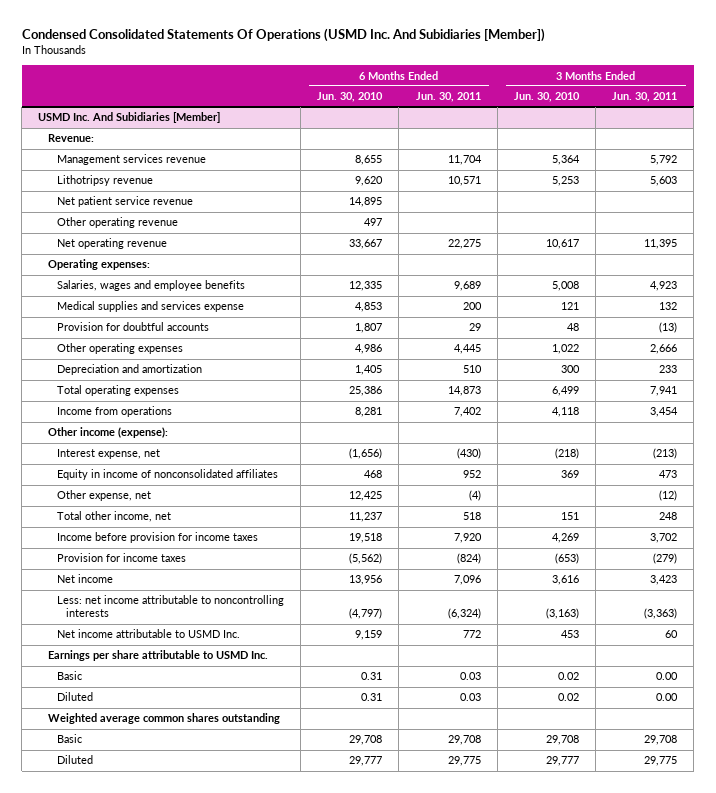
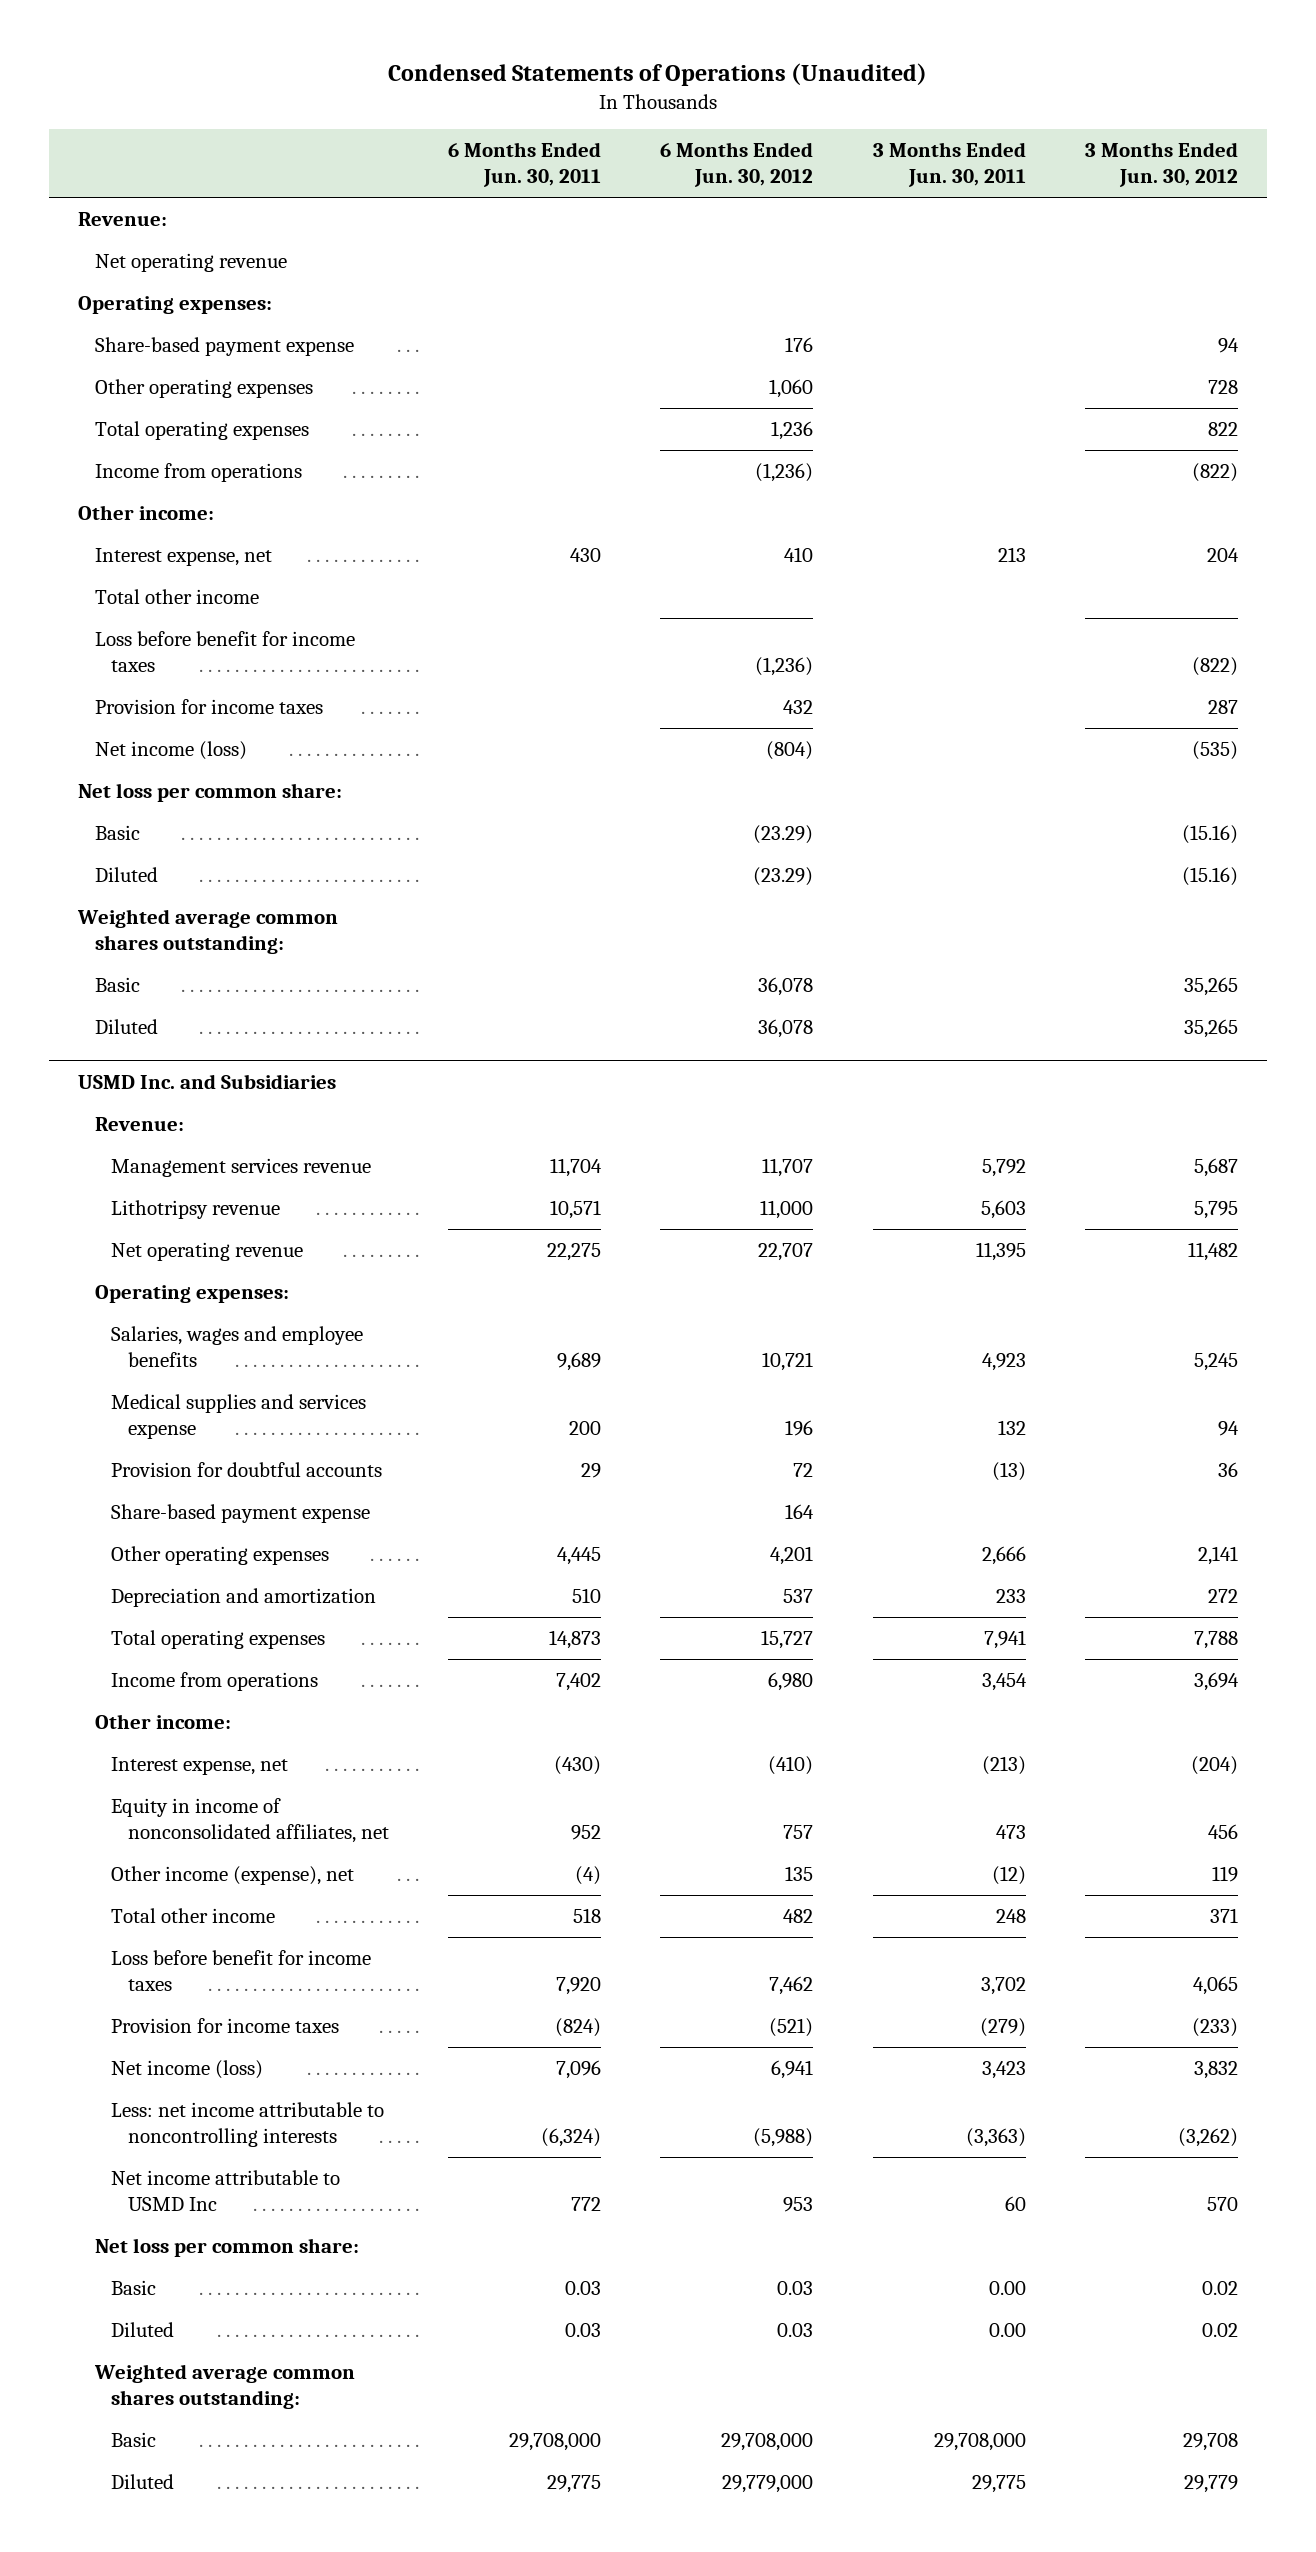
- Condensed Consolidated Statements Of Operations (USMD Inc. And Subidiaries [Member])
+ Condensed Statements of Operations (Unaudited)
- | 6 Months Ended Jun. 30, 2010 | 6 Months Ended Jun. 30, 2011 | 3 Months Ended Jun. 30, 2010 | 3 Months Ended Jun. 30, 2011
+ | 6 Months Ended Jun. 30, 2011 | 6 Months Ended Jun. 30, 2012 | 3 Months Ended Jun. 30, 2011 | 3 Months Ended Jun. 30, 2012
- USMD Inc. And Subidiaries [Member]
+ Net operating revenue
+ Operating expenses:
+ Share-based payment expense | | 176 | | 94
+ Other operating expenses | | 1,060 | | 728
+ Total operating expenses | | 1,236 | | 822
+ Income from operations | | (1,236) | | (822)
+ Other income:
+ Interest expense, net | 430 | 410 | 213 | 204
+ Total other income
+ Loss before benefit for income taxes | | (1,236) | | (822)
+ Provision for income taxes | | 432 | | 287
+ Net income (loss) | | (804) | | (535)
+ Net loss per common share:
+ Basic | | (23.29) | | (15.16)
+ Diluted | | (23.29) | | (15.16)
+ Weighted average common shares outstanding:
+ Basic | | 36,078 | | 35,265
+ Diluted | | 36,078 | | 35,265
+ USMD Inc. and Subsidiaries
+ Revenue:
- Net patient service revenue | 14,895 | | |
- Other operating revenue | 497 | | |
+ Share-based payment expense | | 164 | |
- Other income (expense):
+ Other income:
- Equity in income of nonconsolidated affiliates | 468 | 952 | 369 | 473
- Other expense, net | 12,425 | (4) | | (12)
- Total other income, net | 11,237 | 518 | 151 | 248
- Income before provision for income taxes | 19,518 | 7,920 | 4,269 | 3,702
+ Equity in income of nonconsolidated affiliates, net | 952 | 757 | 473 | 456
+ Other income (expense), net | (4) | 135 | (12) | 119
+ Total other income | 518 | 482 | 248 | 371
+ Loss before benefit for income taxes | 7,920 | 7,462 | 3,702 | 4,065
- Net income | 13,956 | 7,096 | 3,616 | 3,423
+ Net income (loss) | 7,096 | 6,941 | 3,423 | 3,832
- Net income attributable to USMD Inc. | 9,159 | 772 | 453 | 60
- Earnings per share attributable to USMD Inc.
+ Net income attributable to USMD Inc | 772 | 953 | 60 | 570
+ Net loss per common share:
- Weighted average common shares outstanding
- Basic | 29,708 | 29,708 | 29,708 | 29,708
+ Weighted average common shares outstanding:
+ Basic | 29,708,000 | 29,708,000 | 29,708,000 | 29,708

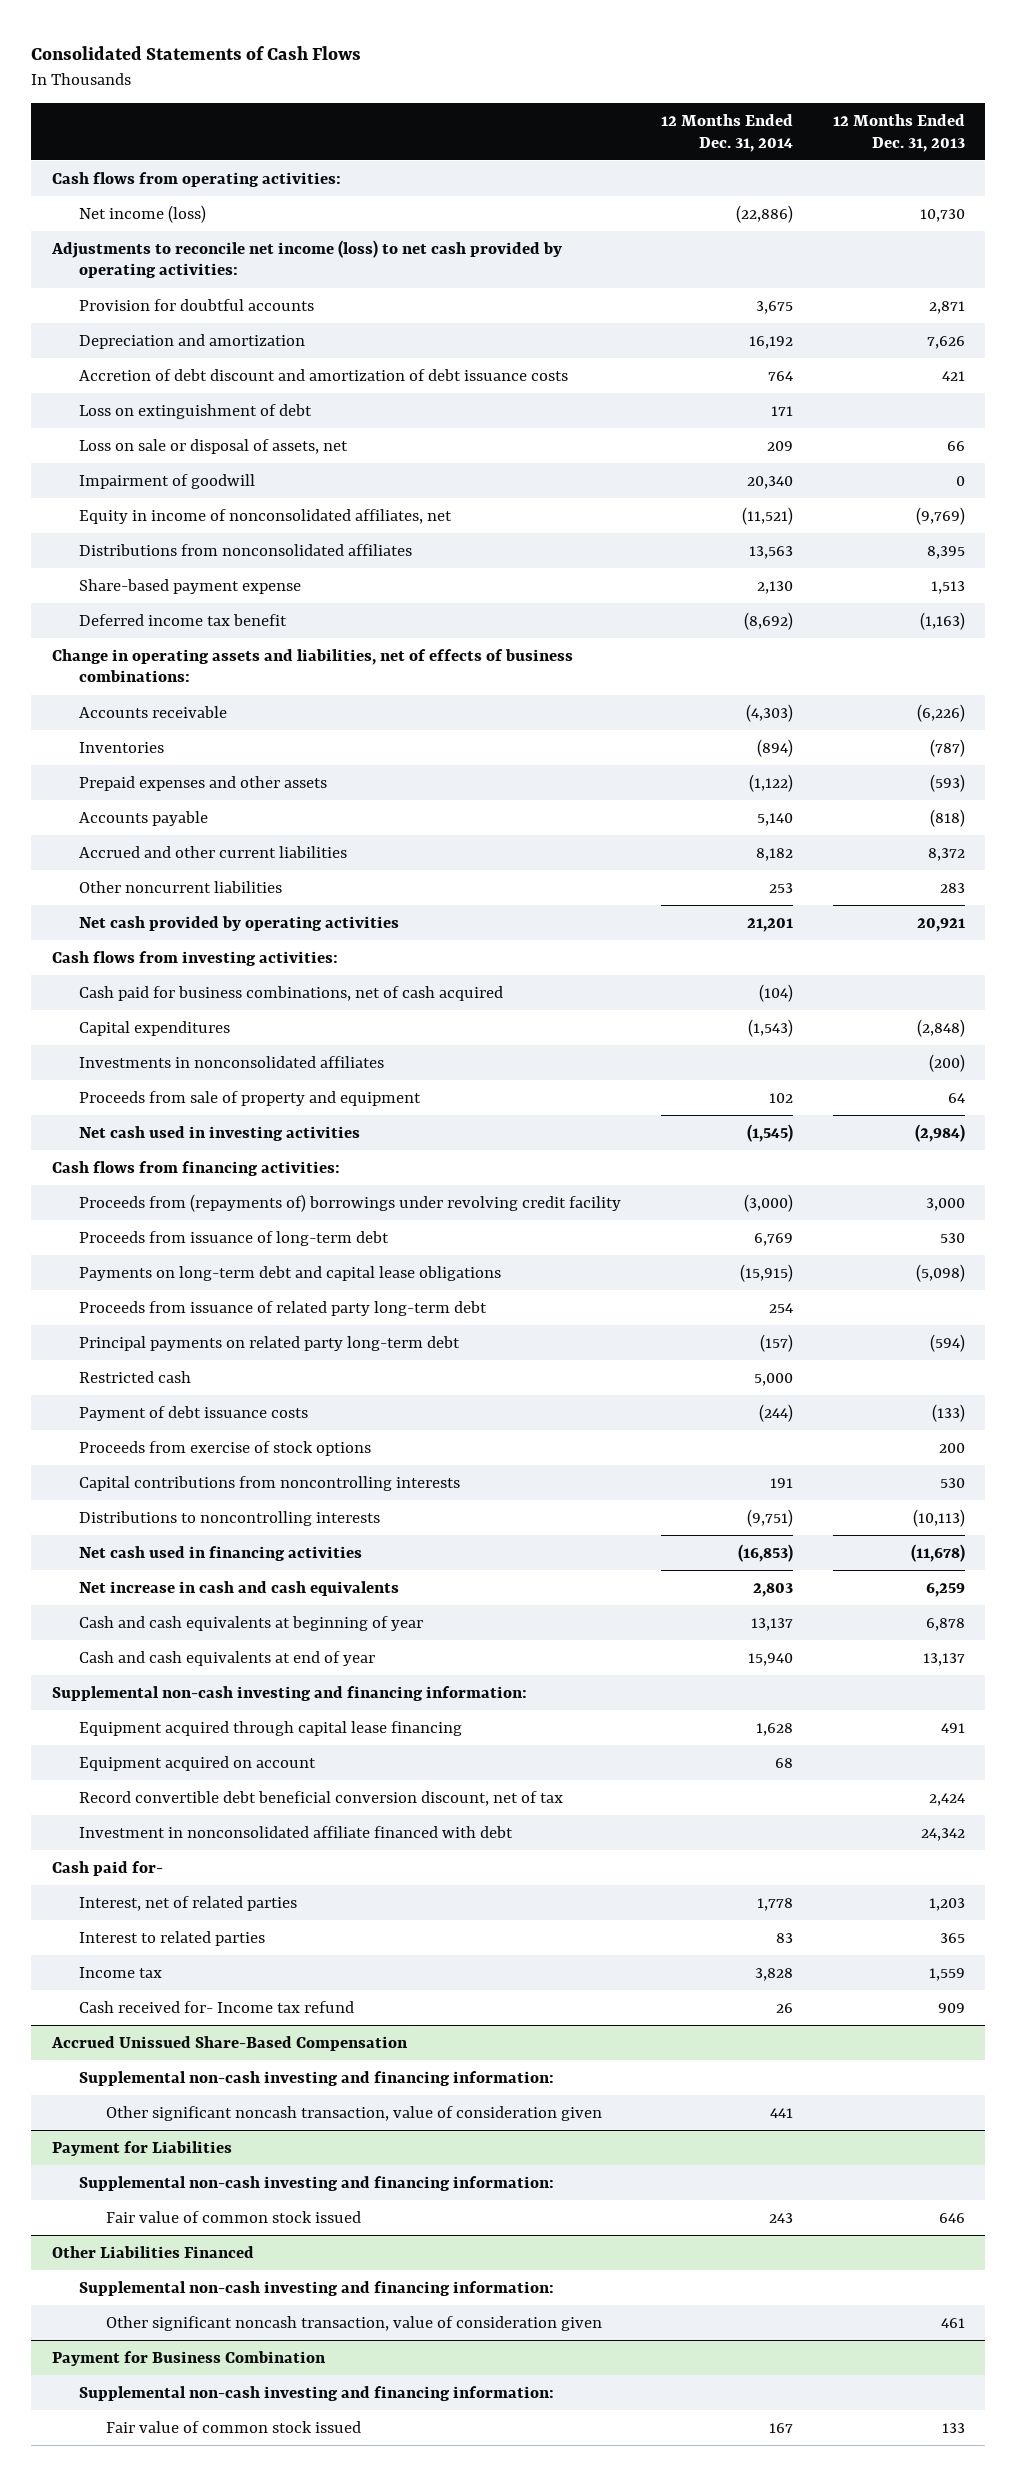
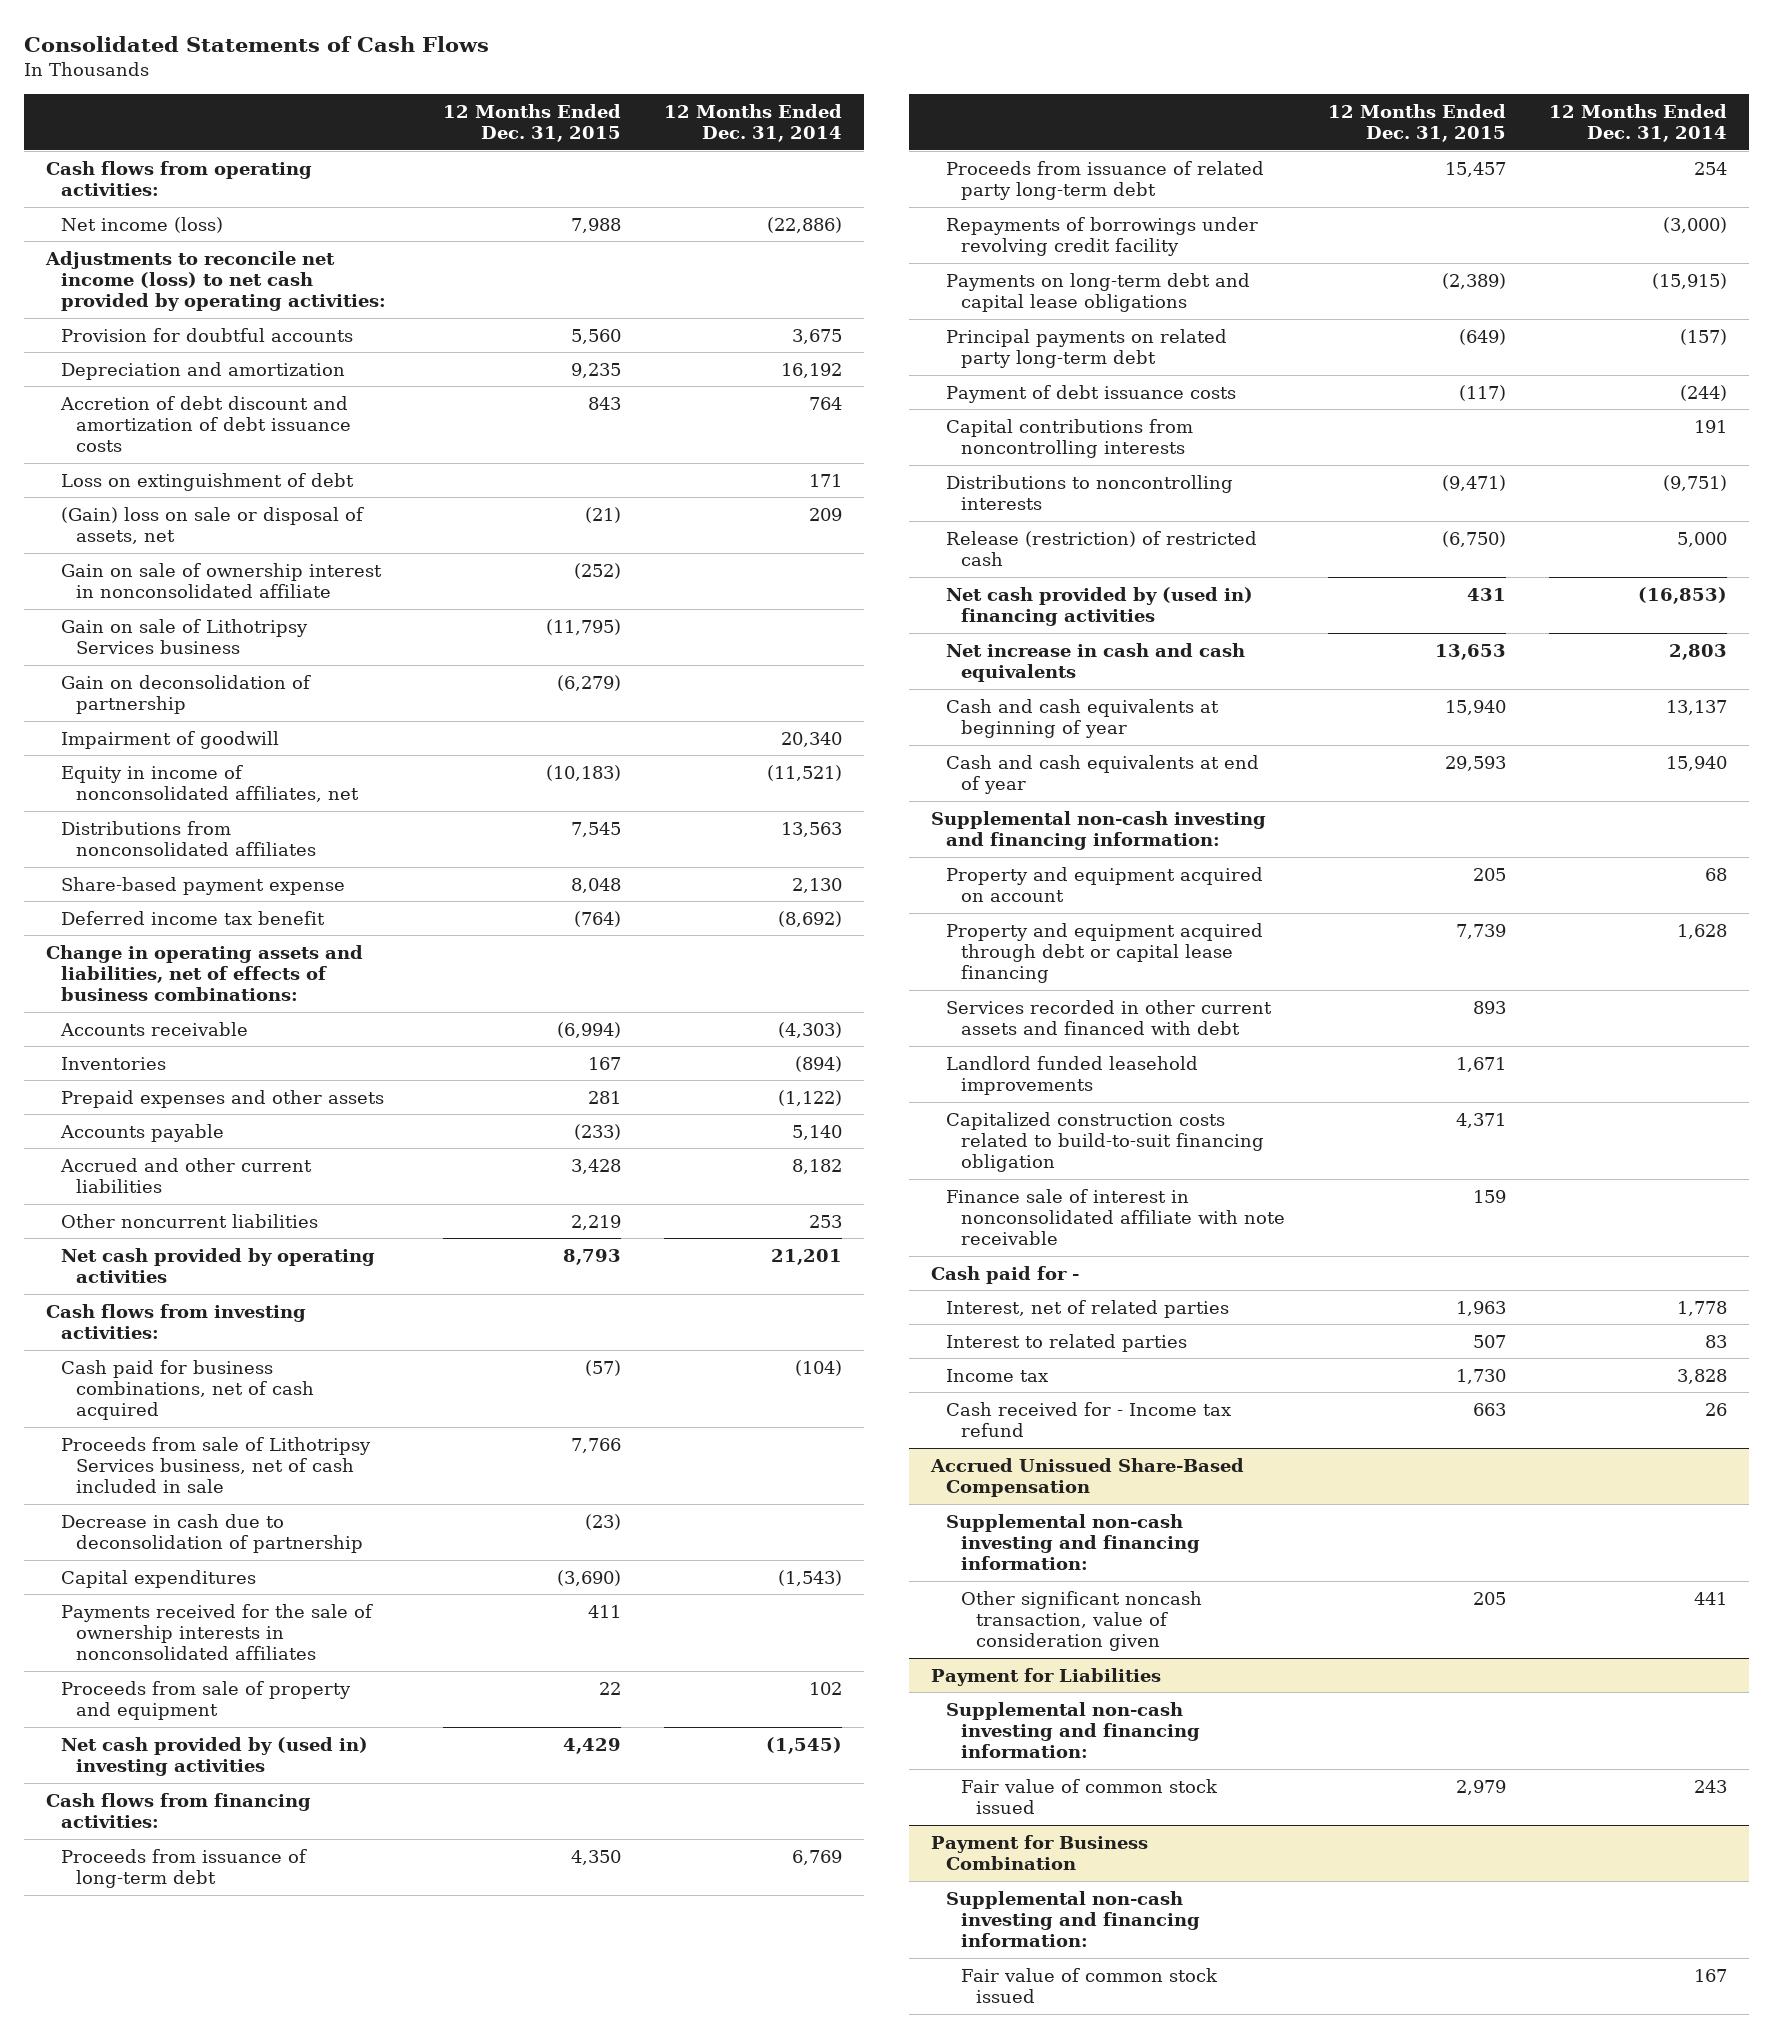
- | 12 Months Ended Dec. 31, 2014 | 12 Months Ended Dec. 31, 2013
+ | 12 Months Ended Dec. 31, 2015 | 12 Months Ended Dec. 31, 2014
- Loss on sale or disposal of assets, net | 209 | 66
+ (Gain) loss on sale or disposal of assets, net | (21) | 209
+ Gain on sale of ownership interest in nonconsolidated affiliate | (252) |
+ Gain on sale of Lithotripsy Services business | (11,795) |
+ Gain on deconsolidation of partnership | (6,279) |
+ Proceeds from sale of Lithotripsy Services business, net of cash included in sale | 7,766 |
+ Decrease in cash due to deconsolidation of partnership | (23) |
- Investments in nonconsolidated affiliates | | (200)
+ Payments received for the sale of ownership interests in nonconsolidated affiliates | 411 |
- Net cash used in investing activities | (1,545) | (2,984)
+ Net cash provided by (used in) investing activities | 4,429 | (1,545)
- Proceeds from (repayments of) borrowings under revolving credit facility | (3,000) | 3,000
+ Repayments of borrowings under revolving credit facility | | (3,000)
moved down: Payments on long-term debt and capital lease obligations | (2,389) | (15,915)
- Restricted cash | 5,000 |
- Proceeds from exercise of stock options | | 200
- Net cash used in financing activities | (16,853) | (11,678)
+ Release (restriction) of restricted cash | (6,750) | 5,000
+ Net cash provided by (used in) financing activities | 431 | (16,853)
- Equipment acquired through capital lease financing | 1,628 | 491
- Equipment acquired on account | 68 |
- Record convertible debt beneficial conversion discount, net of tax | | 2,424
- Investment in nonconsolidated affiliate financed with debt | | 24,342
- Cash paid for-
+ Property and equipment acquired on account | 205 | 68
+ Property and equipment acquired through debt or capital lease financing | 7,739 | 1,628
+ Services recorded in other current assets and financed with debt | 893 |
+ Landlord funded leasehold improvements | 1,671 |
+ Capitalized construction costs related to build-to-suit financing obligation | 4,371 |
+ Finance sale of interest in nonconsolidated affiliate with note receivable | 159 |
+ Cash paid for -
- Cash received for- Income tax refund | 26 | 909
+ Cash received for - Income tax refund | 663 | 26
- Other Liabilities Financed
- Supplemental non-cash investing and financing information:
- Other significant noncash transaction, value of consideration given | | 461

